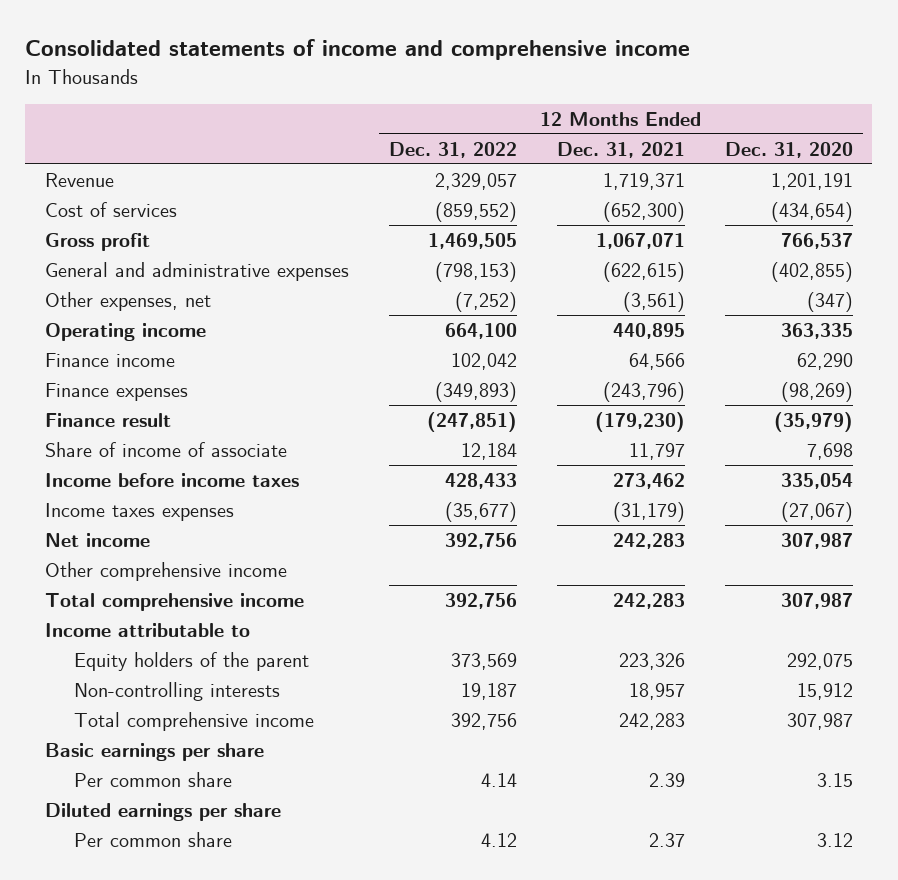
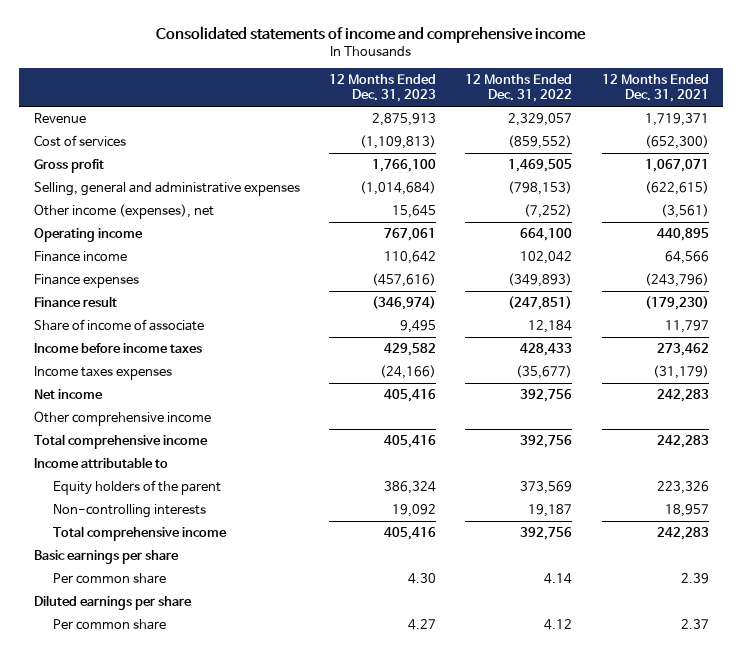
- | 12 Months Ended Dec. 31, 2022 | 12 Months Ended Dec. 31, 2021 | 12 Months Ended Dec. 31, 2020
+ | 12 Months Ended Dec. 31, 2023 | 12 Months Ended Dec. 31, 2022 | 12 Months Ended Dec. 31, 2021
- General and administrative expenses | (798,153) | (622,615) | (402,855)
- Other expenses, net | (7,252) | (3,561) | (347)
+ Selling, general and administrative expenses | (1,014,684) | (798,153) | (622,615)
+ Other income (expenses), net | 15,645 | (7,252) | (3,561)

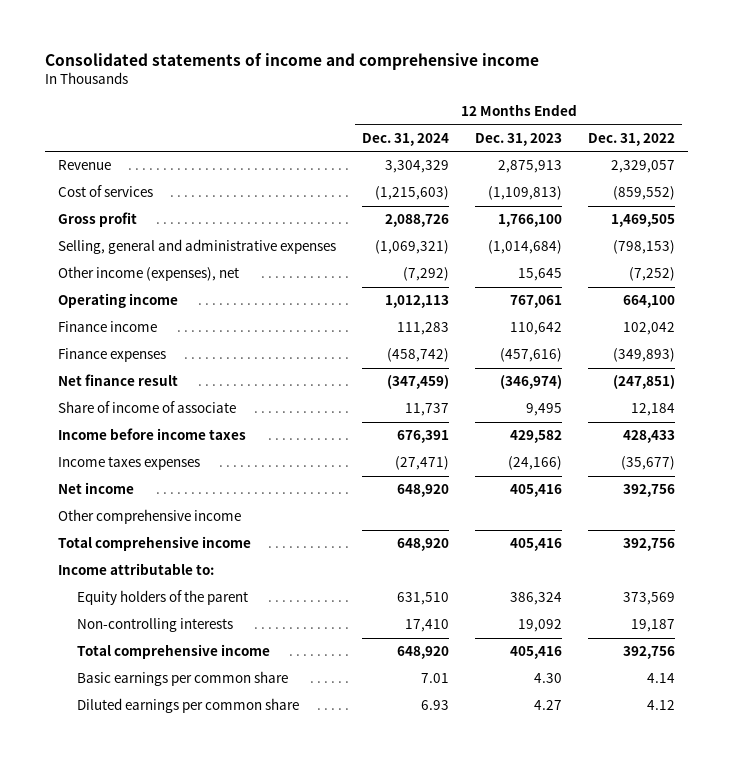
- | 12 Months Ended Dec. 31, 2023 | 12 Months Ended Dec. 31, 2022 | 12 Months Ended Dec. 31, 2021
+ | 12 Months Ended Dec. 31, 2024 | 12 Months Ended Dec. 31, 2023 | 12 Months Ended Dec. 31, 2022
- Finance result | (346,974) | (247,851) | (179,230)
+ Net finance result | (347,459) | (346,974) | (247,851)
- Income attributable to
+ Income attributable to:
- Basic earnings per share
- Per common share | 4.30 | 4.14 | 2.39
- Diluted earnings per share
- Per common share | 4.27 | 4.12 | 2.37
+ Basic earnings per common share | 7.01 | 4.30 | 4.14
+ Diluted earnings per common share | 6.93 | 4.27 | 4.12

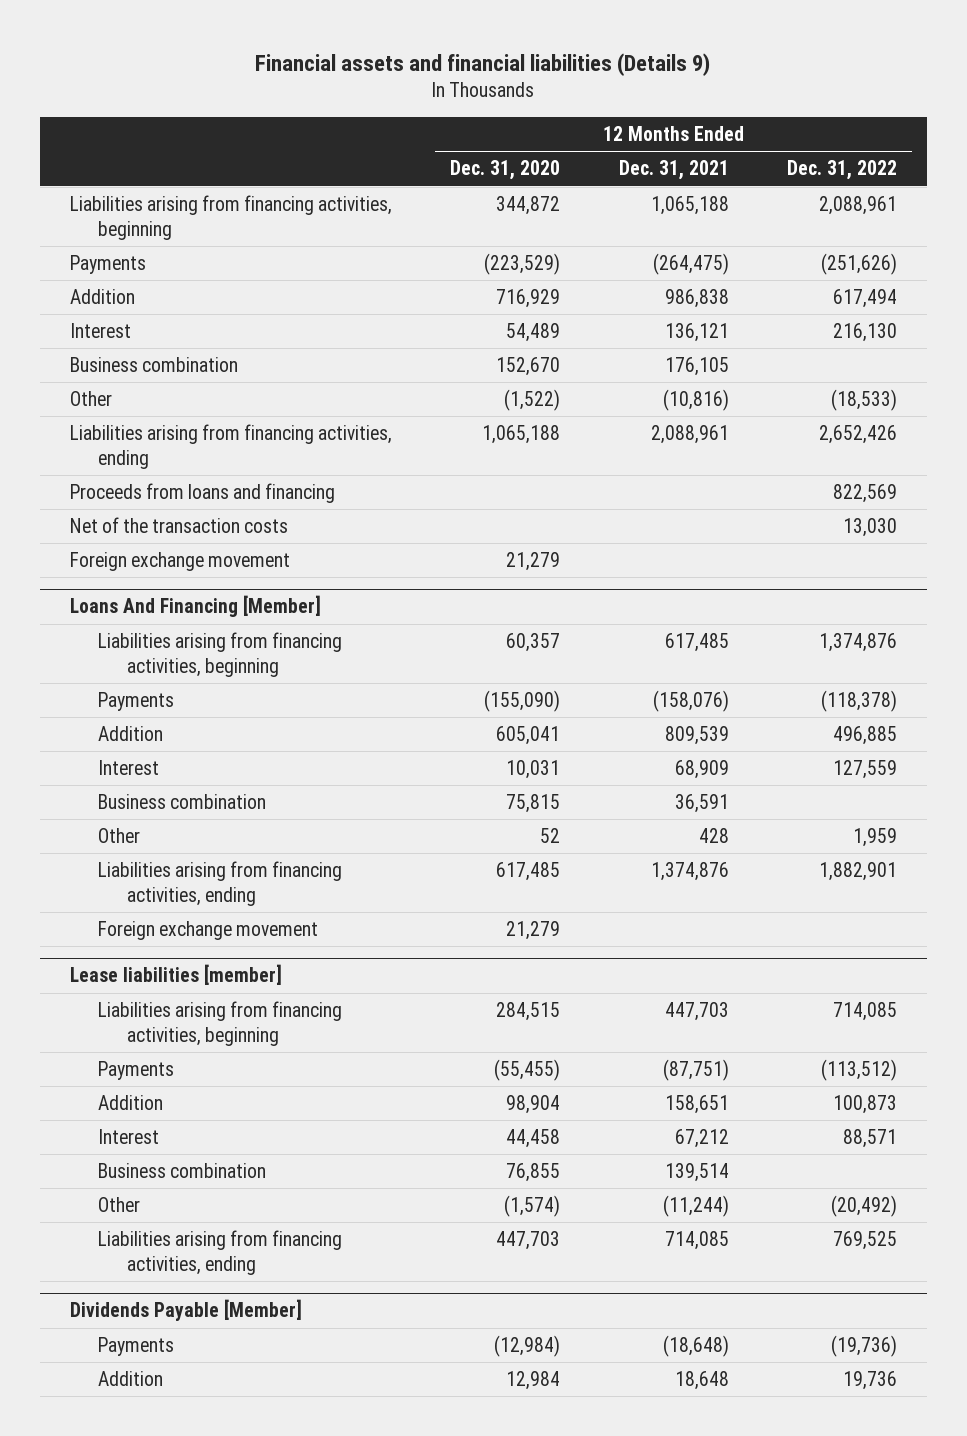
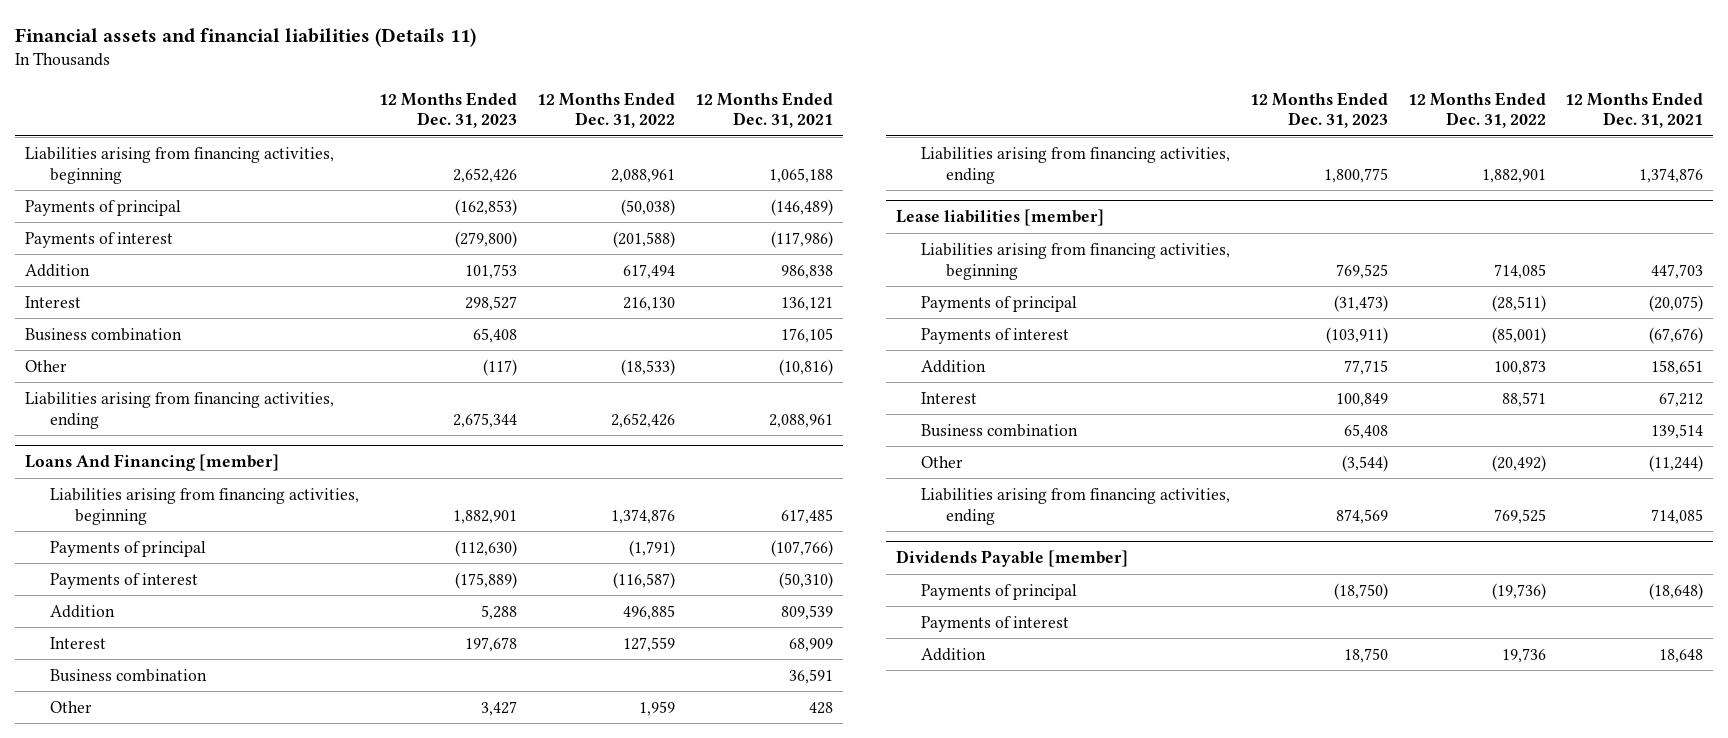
- Financial assets and financial liabilities (Details 9)
+ Financial assets and financial liabilities (Details 11)
- | 12 Months Ended Dec. 31, 2020 | 12 Months Ended Dec. 31, 2021 | 12 Months Ended Dec. 31, 2022
+ | 12 Months Ended Dec. 31, 2023 | 12 Months Ended Dec. 31, 2022 | 12 Months Ended Dec. 31, 2021
- Payments | (223,529) | (264,475) | (251,626)
+ Payments of principal | (162,853) | (50,038) | (146,489)
+ Payments of interest | (279,800) | (201,588) | (117,986)
- Proceeds from loans and financing | | | 822,569
- Net of the transaction costs | | | 13,030
- Foreign exchange movement | 21,279 | |
- Loans And Financing [Member]
+ Loans And Financing [member]
- Payments | (155,090) | (158,076) | (118,378)
+ Payments of principal | (112,630) | (1,791) | (107,766)
+ Payments of interest | (175,889) | (116,587) | (50,310)
- Foreign exchange movement | 21,279 | |
@ Lease liabilities [member]
- Payments | (55,455) | (87,751) | (113,512)
+ Payments of principal | (31,473) | (28,511) | (20,075)
+ Payments of interest | (103,911) | (85,001) | (67,676)
- Dividends Payable [Member]
- Payments | (12,984) | (18,648) | (19,736)
+ Dividends Payable [member]
+ Payments of principal | (18,750) | (19,736) | (18,648)
+ Payments of interest

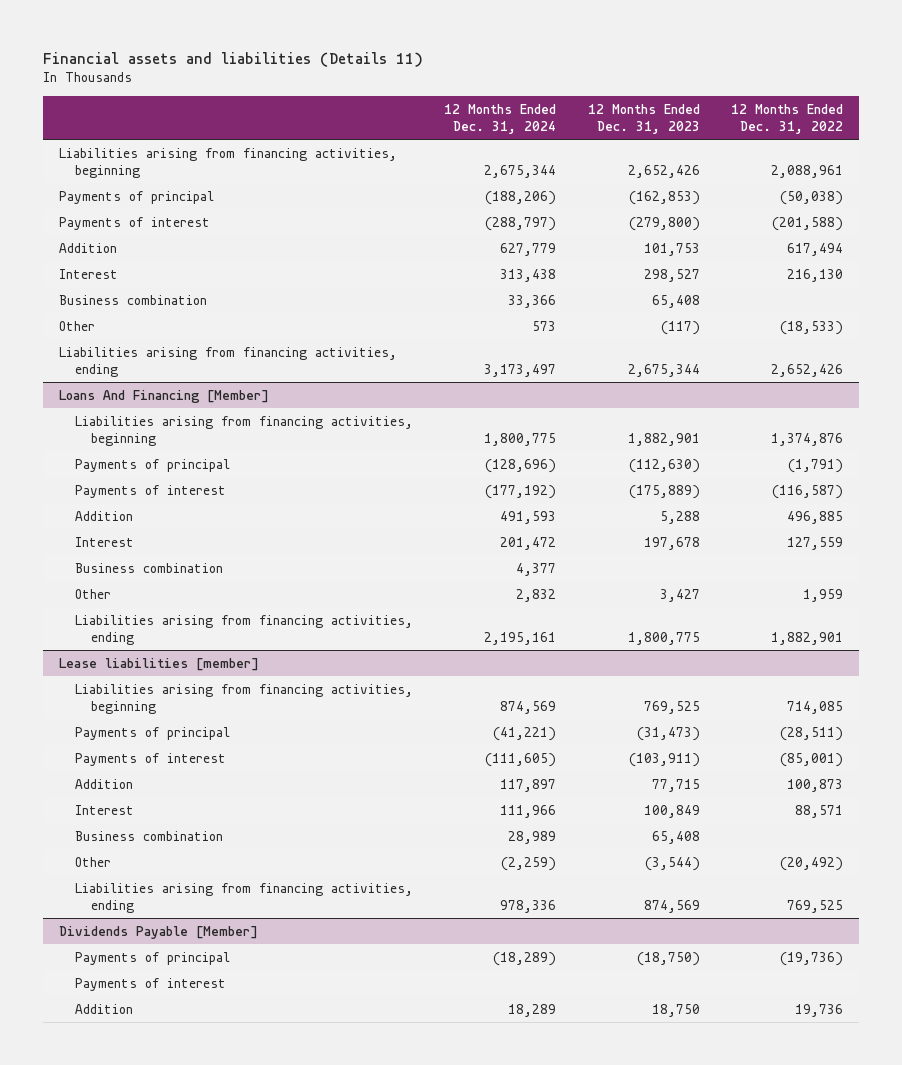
- Financial assets and financial liabilities (Details 11)
+ Financial assets and liabilities (Details 11)
- | 12 Months Ended Dec. 31, 2023 | 12 Months Ended Dec. 31, 2022 | 12 Months Ended Dec. 31, 2021
+ | 12 Months Ended Dec. 31, 2024 | 12 Months Ended Dec. 31, 2023 | 12 Months Ended Dec. 31, 2022
- Loans And Financing [member]
+ Loans And Financing [Member]
- Dividends Payable [member]
+ Dividends Payable [Member]

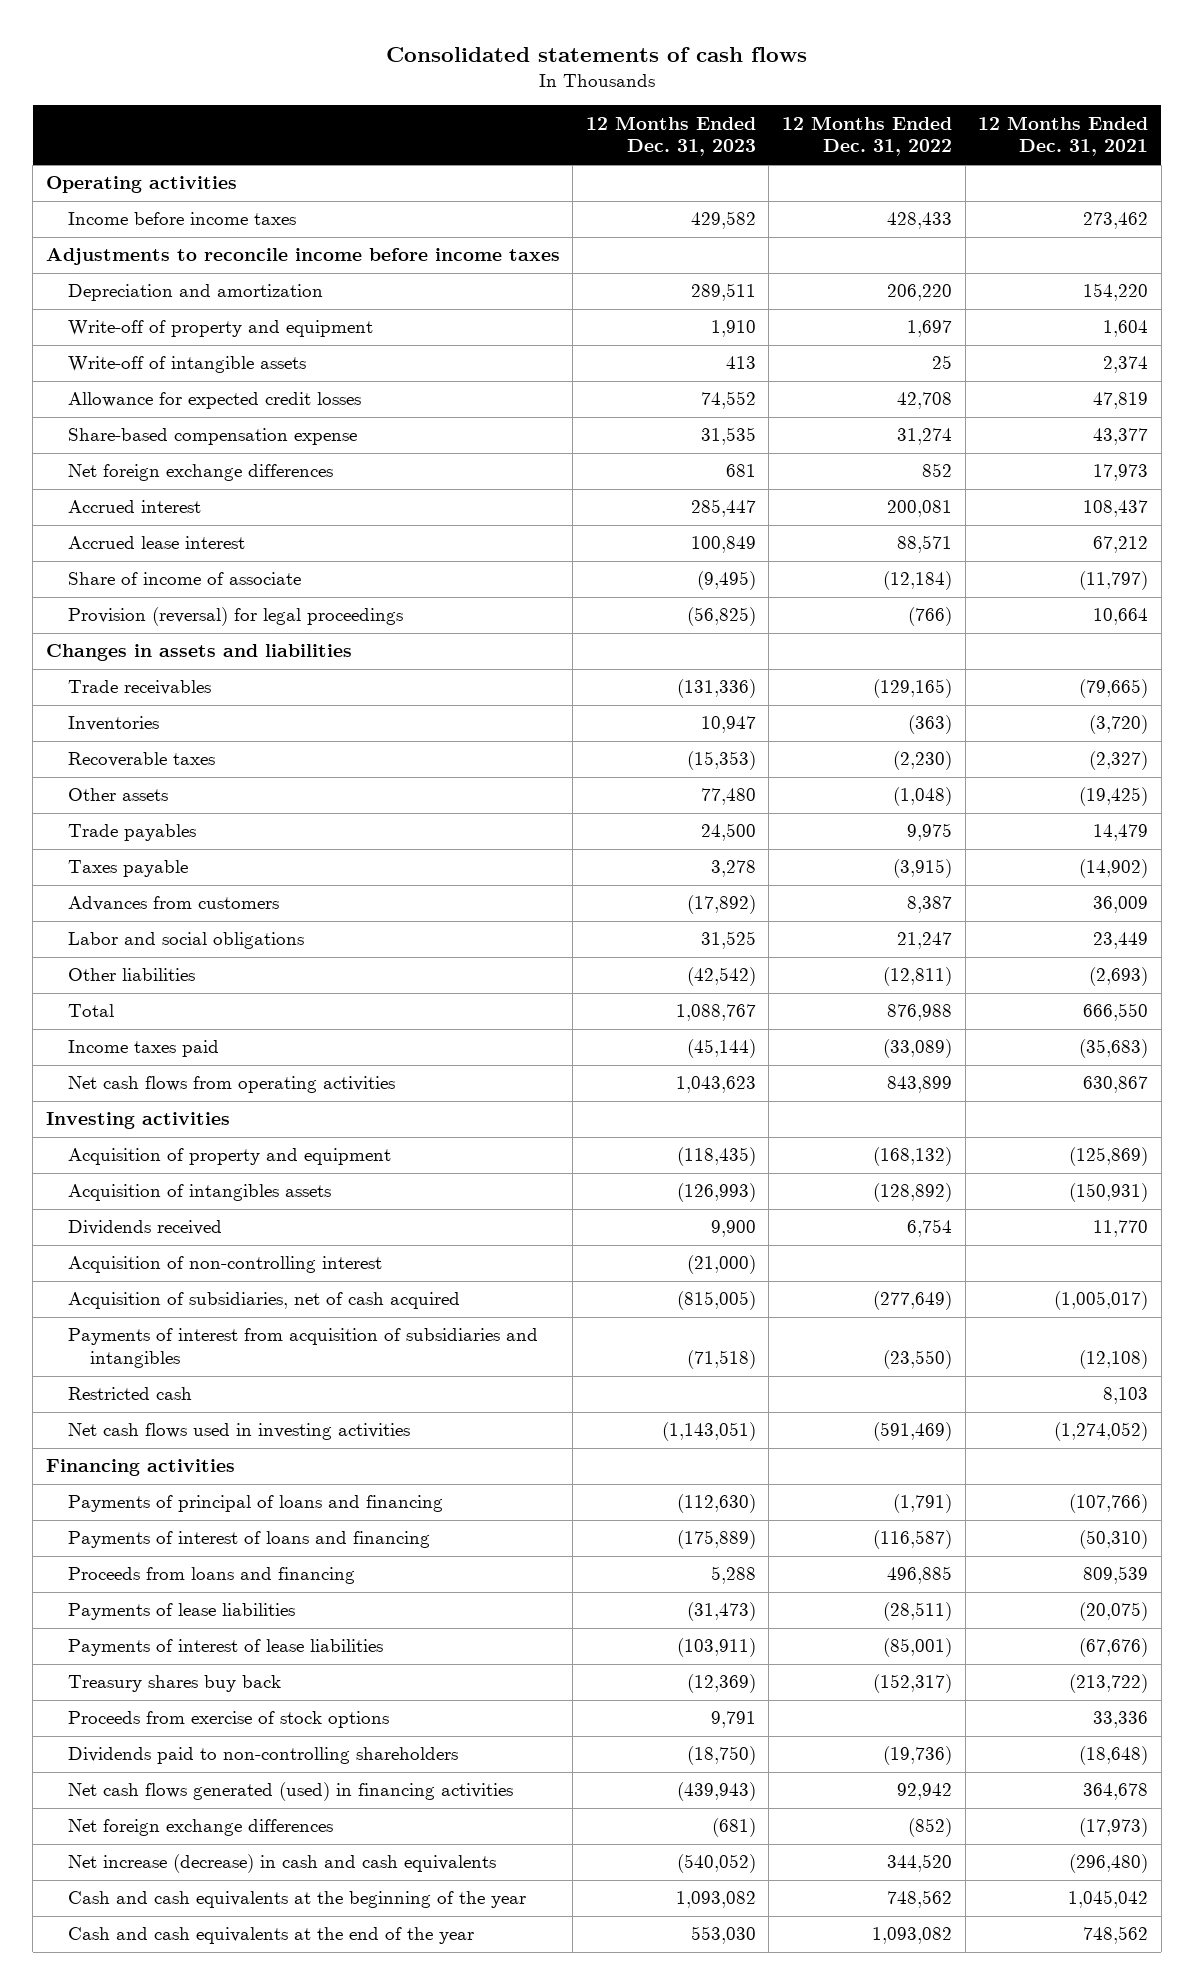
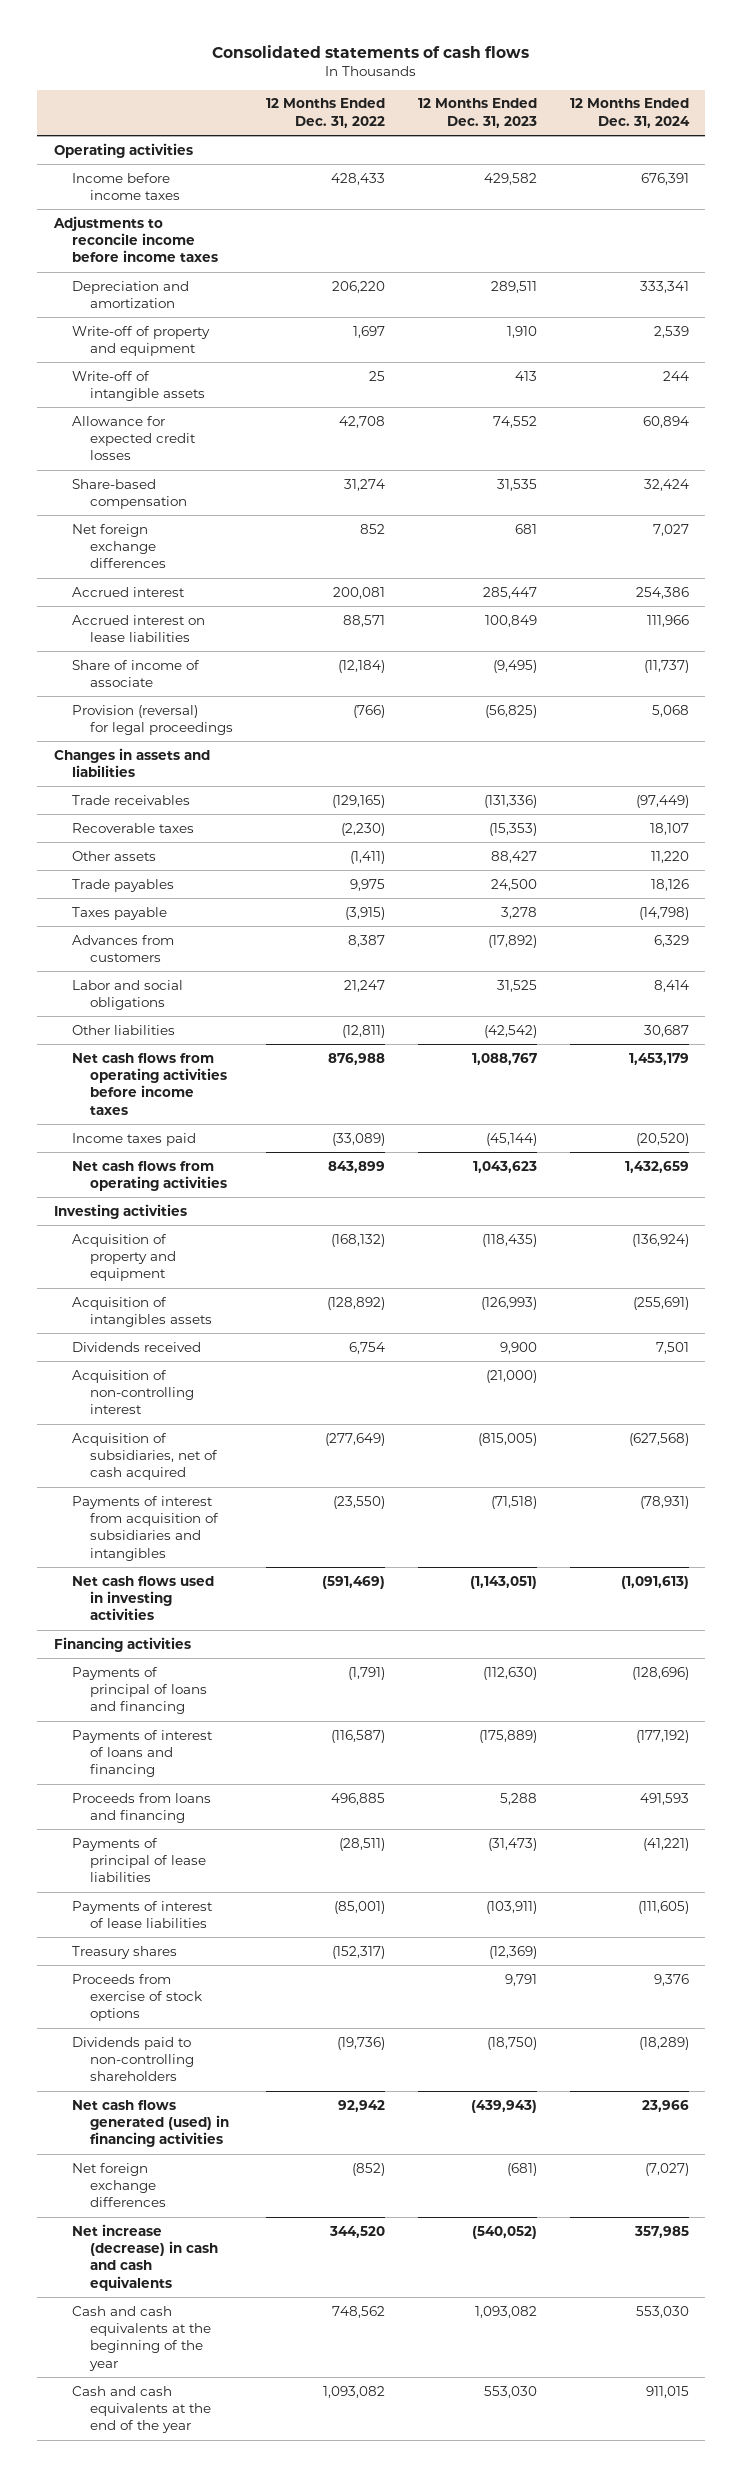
- | 12 Months Ended Dec. 31, 2023 | 12 Months Ended Dec. 31, 2022 | 12 Months Ended Dec. 31, 2021
+ | 12 Months Ended Dec. 31, 2022 | 12 Months Ended Dec. 31, 2023 | 12 Months Ended Dec. 31, 2024
- Share-based compensation expense | 31,535 | 31,274 | 43,377
+ Share-based compensation | 31,274 | 31,535 | 32,424
- Accrued lease interest | 100,849 | 88,571 | 67,212
+ Accrued interest on lease liabilities | 88,571 | 100,849 | 111,966
- Inventories | 10,947 | (363) | (3,720)
- Other assets | 77,480 | (1,048) | (19,425)
+ Other assets | (1,411) | 88,427 | 11,220
- Total | 1,088,767 | 876,988 | 666,550
+ Net cash flows from operating activities before income taxes | 876,988 | 1,088,767 | 1,453,179
- Restricted cash | | | 8,103
- Payments of lease liabilities | (31,473) | (28,511) | (20,075)
+ Payments of principal of lease liabilities | (28,511) | (31,473) | (41,221)
- Treasury shares buy back | (12,369) | (152,317) | (213,722)
+ Treasury shares | (152,317) | (12,369) |

